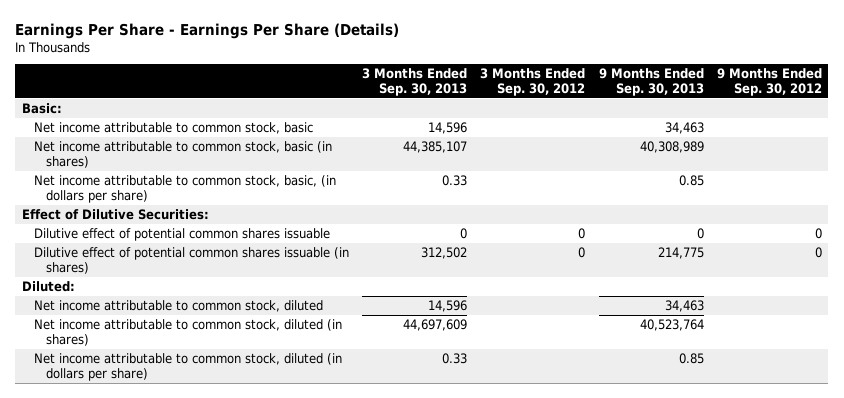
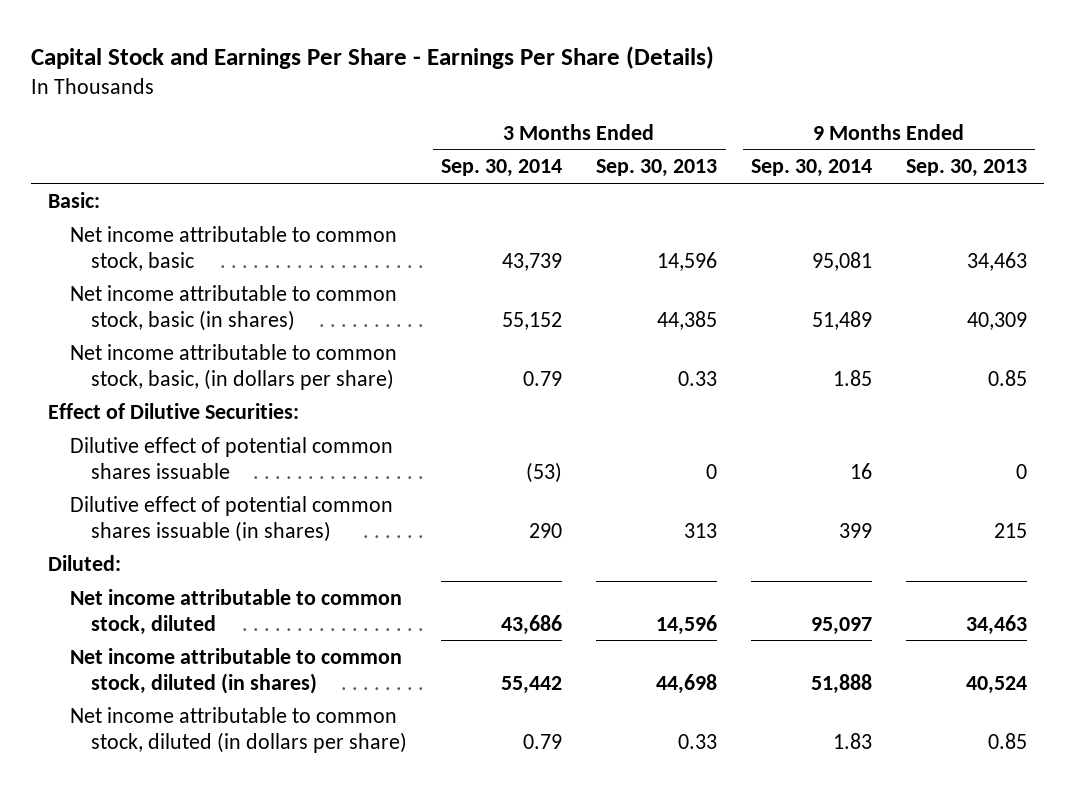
- Earnings Per Share - Earnings Per Share (Details)
+ Capital Stock and Earnings Per Share - Earnings Per Share (Details)
- | 3 Months Ended Sep. 30, 2013 | 3 Months Ended Sep. 30, 2012 | 9 Months Ended Sep. 30, 2013 | 9 Months Ended Sep. 30, 2012
+ | 3 Months Ended Sep. 30, 2014 | 3 Months Ended Sep. 30, 2013 | 9 Months Ended Sep. 30, 2014 | 9 Months Ended Sep. 30, 2013
- Net income attributable to common stock, basic (in shares) | 44,385,107 | | 40,308,989 |
+ Net income attributable to common stock, basic (in shares) | 55,152 | 44,385 | 51,489 | 40,309
- Dilutive effect of potential common shares issuable (in shares) | 312,502 | 0 | 214,775 | 0
+ Dilutive effect of potential common shares issuable (in shares) | 290 | 313 | 399 | 215
- Net income attributable to common stock, diluted (in shares) | 44,697,609 | | 40,523,764 |
+ Net income attributable to common stock, diluted (in shares) | 55,442 | 44,698 | 51,888 | 40,524

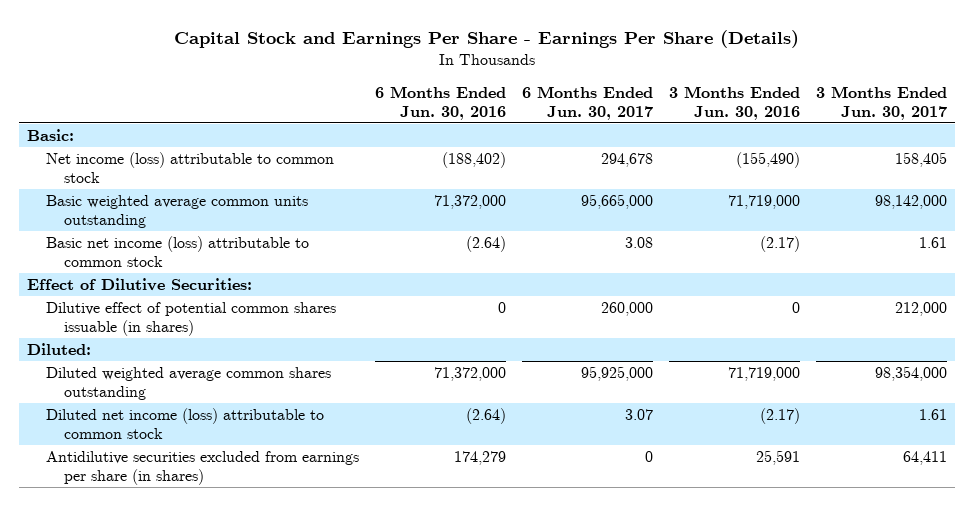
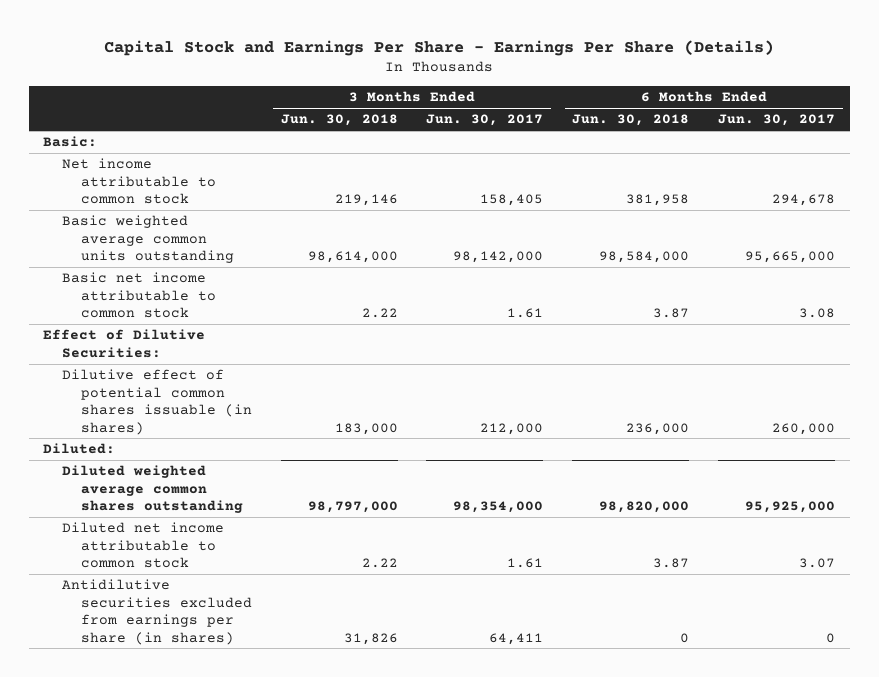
- | 6 Months Ended Jun. 30, 2016 | 6 Months Ended Jun. 30, 2017 | 3 Months Ended Jun. 30, 2016 | 3 Months Ended Jun. 30, 2017
+ | 3 Months Ended Jun. 30, 2018 | 3 Months Ended Jun. 30, 2017 | 6 Months Ended Jun. 30, 2018 | 6 Months Ended Jun. 30, 2017
- Net income (loss) attributable to common stock | (188,402) | 294,678 | (155,490) | 158,405
+ Net income attributable to common stock | 219,146 | 158,405 | 381,958 | 294,678
- Basic net income (loss) attributable to common stock | (2.64) | 3.08 | (2.17) | 1.61
+ Basic net income attributable to common stock | 2.22 | 1.61 | 3.87 | 3.08
- Diluted net income (loss) attributable to common stock | (2.64) | 3.07 | (2.17) | 1.61
+ Diluted net income attributable to common stock | 2.22 | 1.61 | 3.87 | 3.07

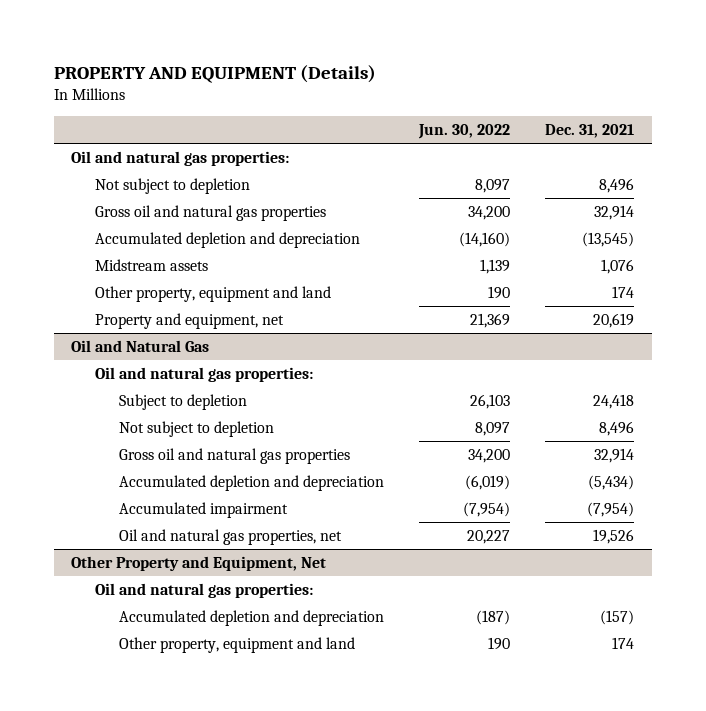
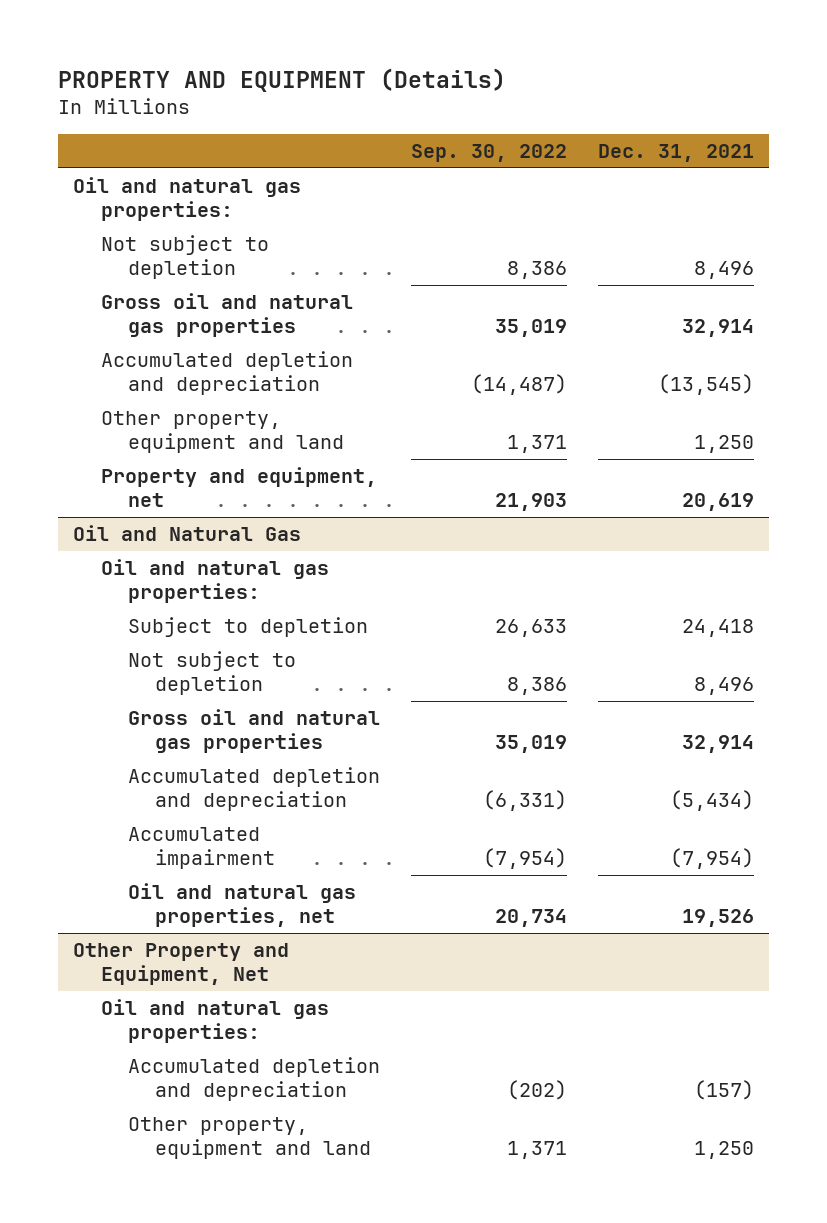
- | Jun. 30, 2022 | Dec. 31, 2021
+ | Sep. 30, 2022 | Dec. 31, 2021
- Midstream assets | 1,139 | 1,076
- Other property, equipment and land | 190 | 174
+ Other property, equipment and land | 1,371 | 1,250
@ Other Property and Equipment, Net
- Other property, equipment and land | 190 | 174
+ Other property, equipment and land | 1,371 | 1,250

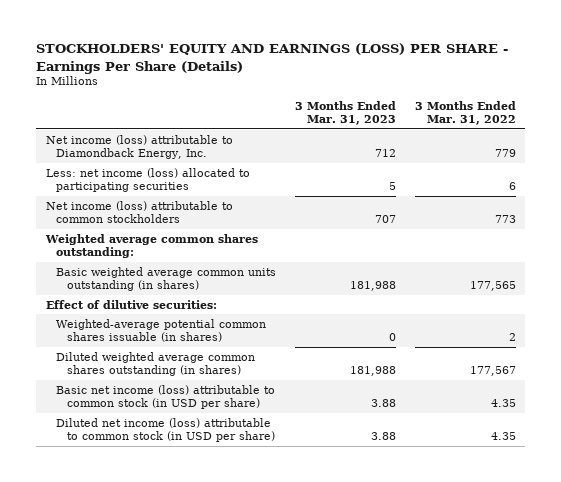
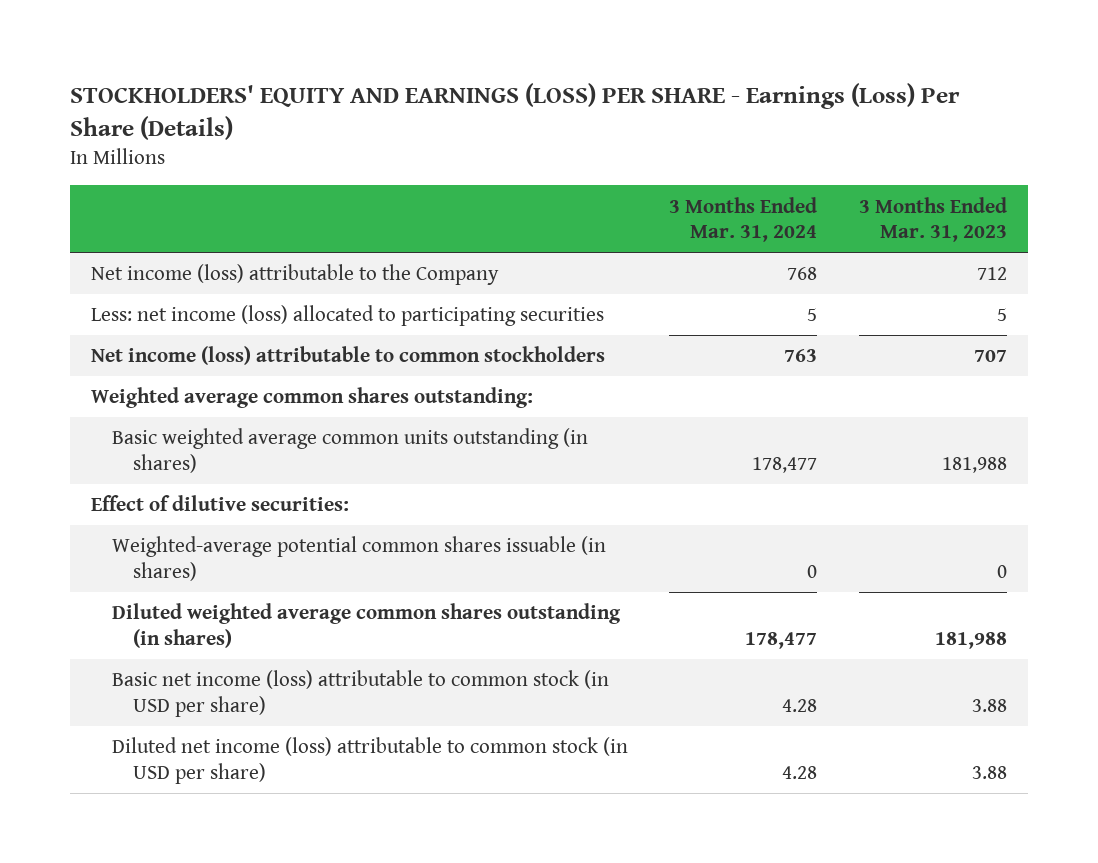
- STOCKHOLDERS' EQUITY AND EARNINGS (LOSS) PER SHARE - Earnings Per Share (Details)
+ STOCKHOLDERS' EQUITY AND EARNINGS (LOSS) PER SHARE - Earnings (Loss) Per Share (Details)
- | 3 Months Ended Mar. 31, 2023 | 3 Months Ended Mar. 31, 2022
+ | 3 Months Ended Mar. 31, 2024 | 3 Months Ended Mar. 31, 2023
- Net income (loss) attributable to Diamondback Energy, Inc. | 712 | 779
+ Net income (loss) attributable to the Company | 768 | 712

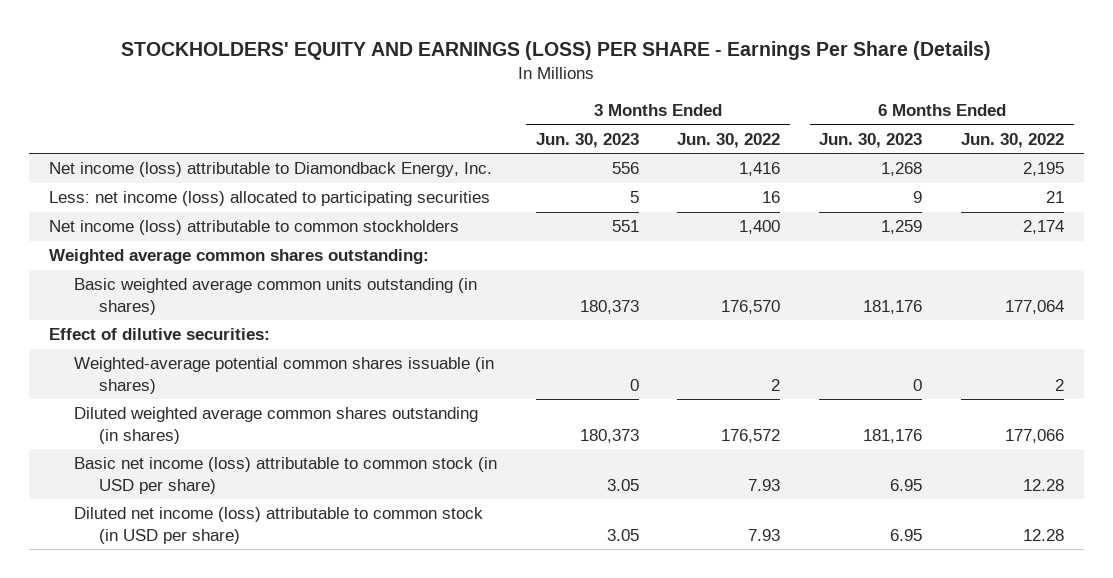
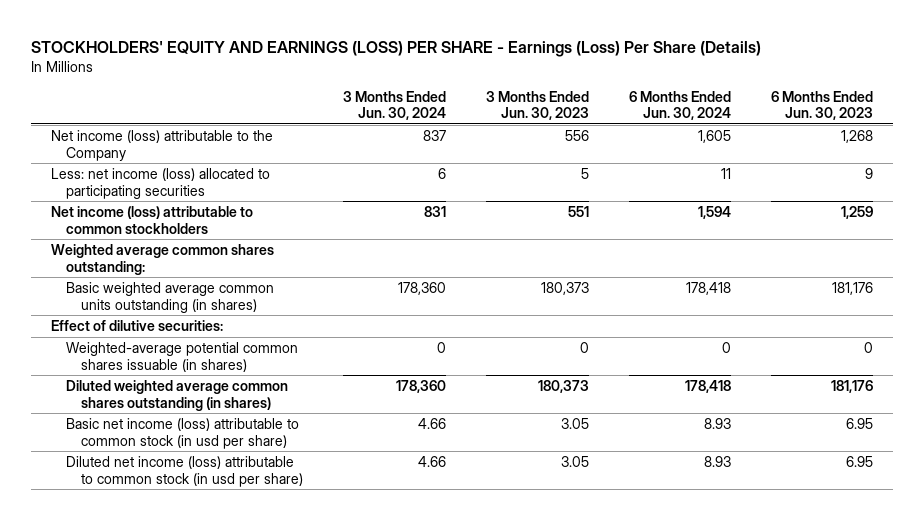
- STOCKHOLDERS' EQUITY AND EARNINGS (LOSS) PER SHARE - Earnings Per Share (Details)
+ STOCKHOLDERS' EQUITY AND EARNINGS (LOSS) PER SHARE - Earnings (Loss) Per Share (Details)
- | 3 Months Ended Jun. 30, 2023 | 3 Months Ended Jun. 30, 2022 | 6 Months Ended Jun. 30, 2023 | 6 Months Ended Jun. 30, 2022
+ | 3 Months Ended Jun. 30, 2024 | 3 Months Ended Jun. 30, 2023 | 6 Months Ended Jun. 30, 2024 | 6 Months Ended Jun. 30, 2023
- Net income (loss) attributable to Diamondback Energy, Inc. | 556 | 1,416 | 1,268 | 2,195
+ Net income (loss) attributable to the Company | 837 | 556 | 1,605 | 1,268
- Basic net income (loss) attributable to common stock (in USD per share) | 3.05 | 7.93 | 6.95 | 12.28
- Diluted net income (loss) attributable to common stock (in USD per share) | 3.05 | 7.93 | 6.95 | 12.28
+ Basic net income (loss) attributable to common stock (in usd per share) | 4.66 | 3.05 | 8.93 | 6.95
+ Diluted net income (loss) attributable to common stock (in usd per share) | 4.66 | 3.05 | 8.93 | 6.95

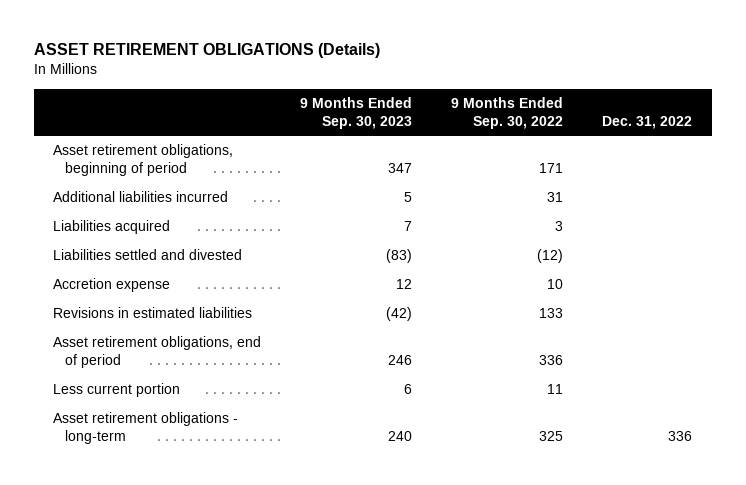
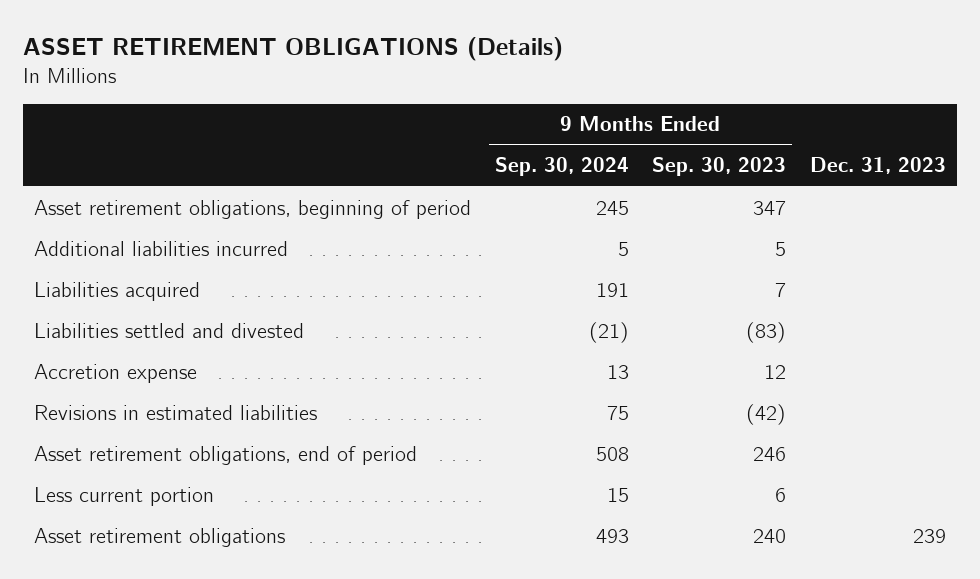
- | 9 Months Ended Sep. 30, 2023 | 9 Months Ended Sep. 30, 2022 | Dec. 31, 2022
+ | 9 Months Ended Sep. 30, 2024 | 9 Months Ended Sep. 30, 2023 | Dec. 31, 2023
- Asset retirement obligations - long-term | 240 | 325 | 336
+ Asset retirement obligations | 493 | 240 | 239

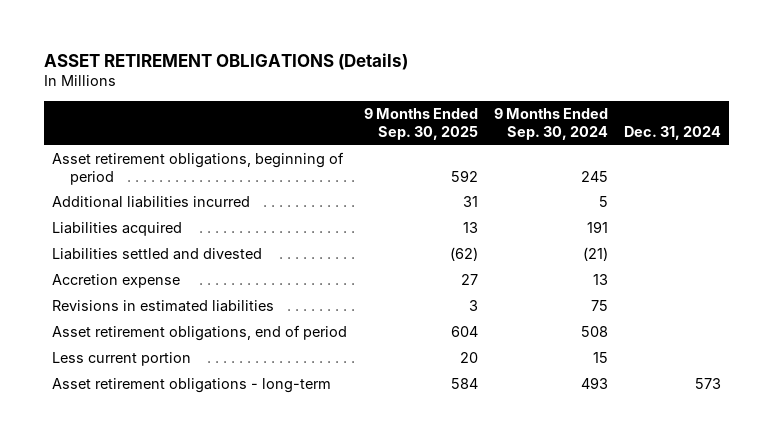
- | 9 Months Ended Sep. 30, 2024 | 9 Months Ended Sep. 30, 2023 | Dec. 31, 2023
+ | 9 Months Ended Sep. 30, 2025 | 9 Months Ended Sep. 30, 2024 | Dec. 31, 2024
- Asset retirement obligations | 493 | 240 | 239
+ Asset retirement obligations - long-term | 584 | 493 | 573

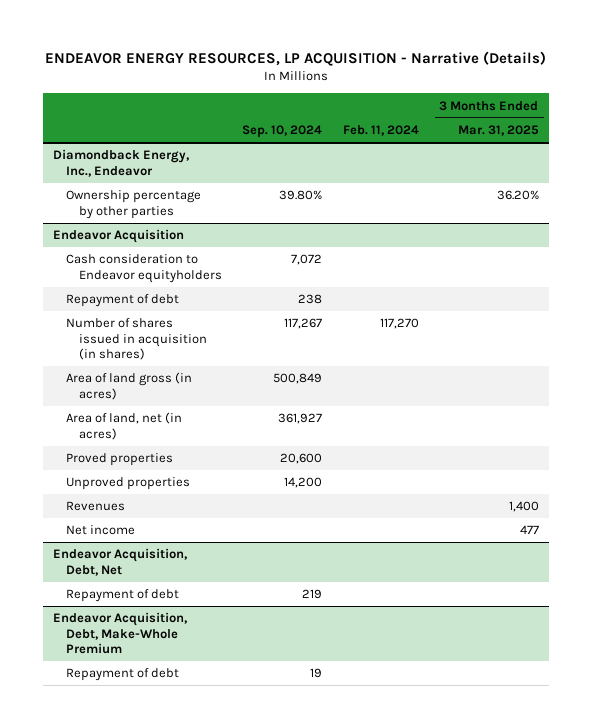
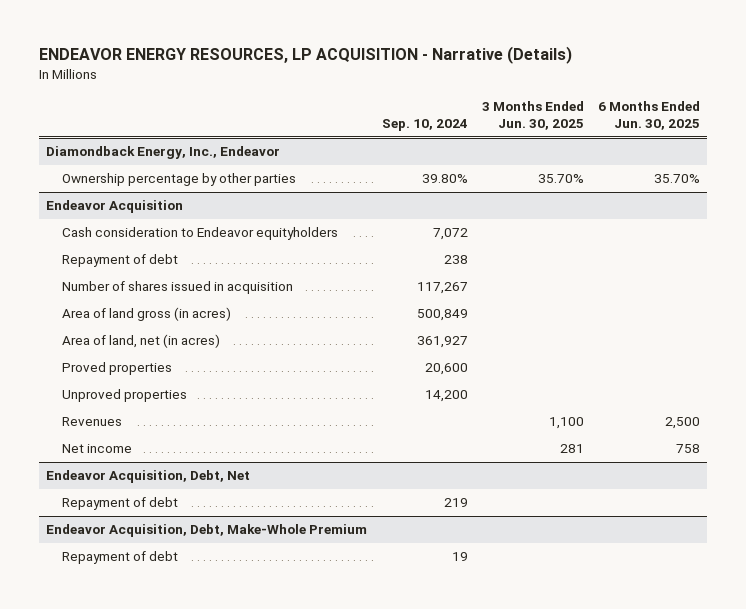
- | Sep. 10, 2024 | Feb. 11, 2024 | 3 Months Ended Mar. 31, 2025
+ | Sep. 10, 2024 | 3 Months Ended Jun. 30, 2025 | 6 Months Ended Jun. 30, 2025
@ Endeavor Acquisition
- Number of shares issued in acquisition (in shares) | 117,267 | 117,270 |
+ Number of shares issued in acquisition | 117,267 | |

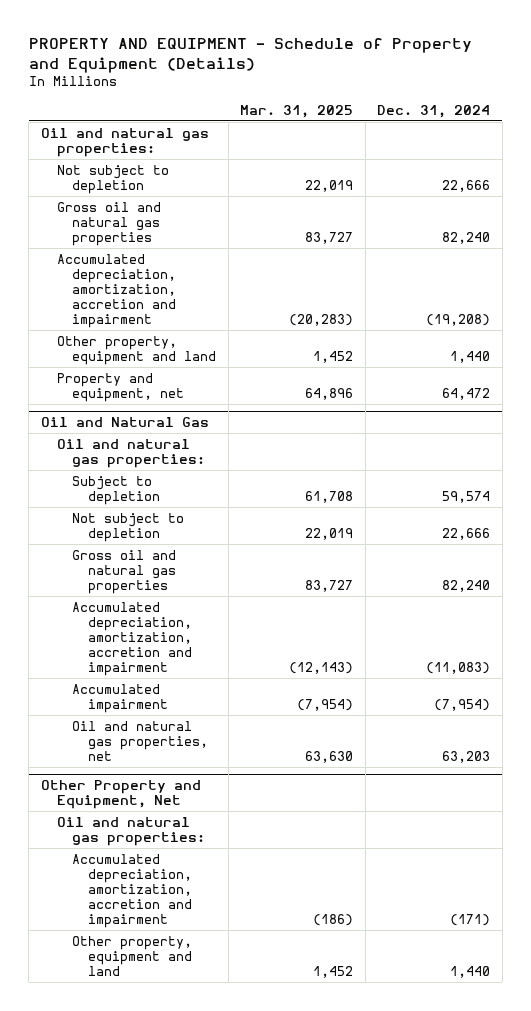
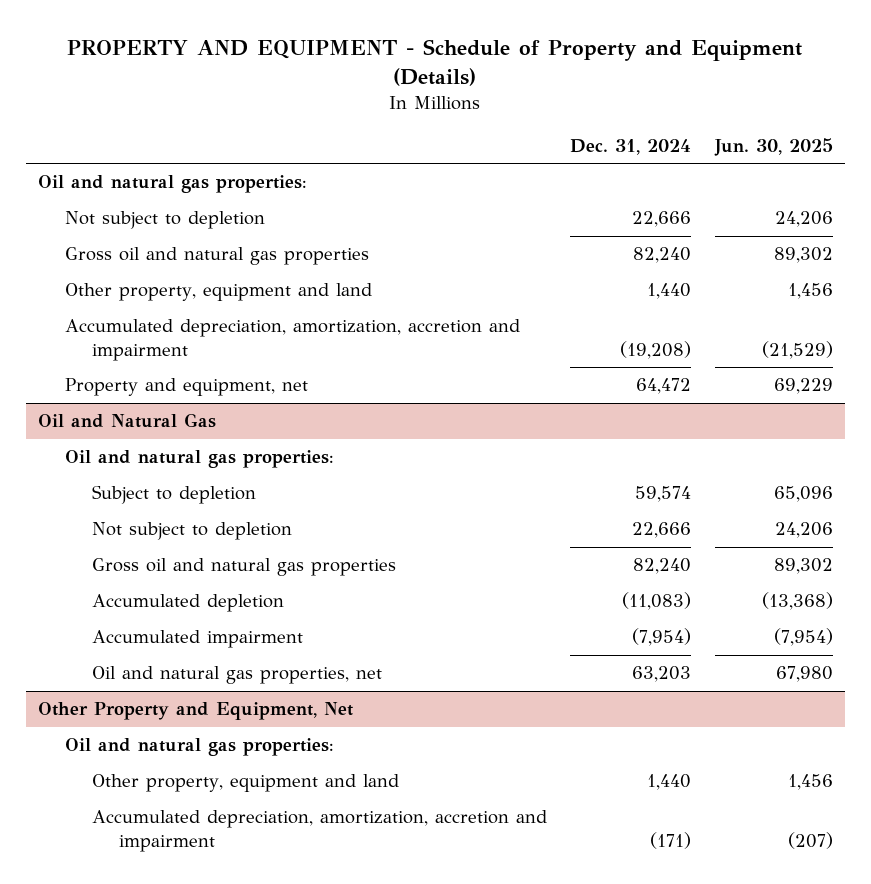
- | Mar. 31, 2025 | Dec. 31, 2024
+ | Dec. 31, 2024 | Jun. 30, 2025
moved down: Accumulated depreciation, amortization, accretion and impairment | (19,208) | (21,529)
@ Oil and Natural Gas
- Accumulated depreciation, amortization, accretion and impairment | (12,143) | (11,083)
+ Accumulated depletion | (11,083) | (13,368)
@ Other Property and Equipment, Net
moved down: Accumulated depreciation, amortization, accretion and impairment | (171) | (207)

